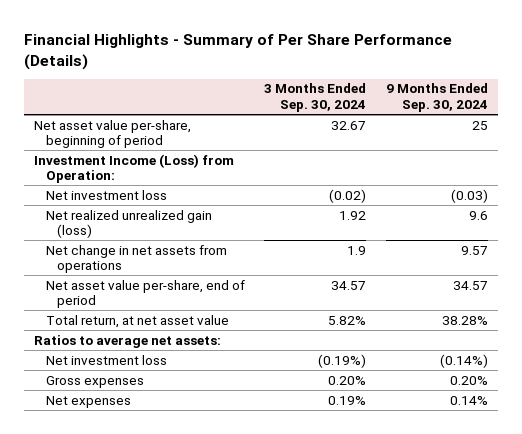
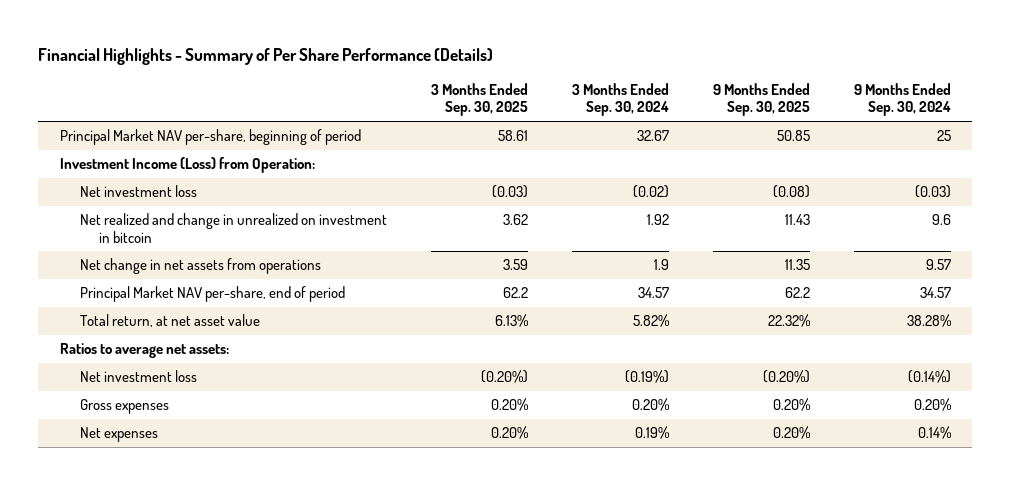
- | 3 Months Ended Sep. 30, 2024 | 9 Months Ended Sep. 30, 2024
+ | 3 Months Ended Sep. 30, 2025 | 3 Months Ended Sep. 30, 2024 | 9 Months Ended Sep. 30, 2025 | 9 Months Ended Sep. 30, 2024
- Net asset value per-share, beginning of period | 32.67 | 25
+ Principal Market NAV per-share, beginning of period | 58.61 | 32.67 | 50.85 | 25
- Net realized unrealized gain (loss) | 1.92 | 9.6
+ Net realized and change in unrealized on investment in bitcoin | 3.62 | 1.92 | 11.43 | 9.6
- Net asset value per-share, end of period | 34.57 | 34.57
+ Principal Market NAV per-share, end of period | 62.2 | 34.57 | 62.2 | 34.57

